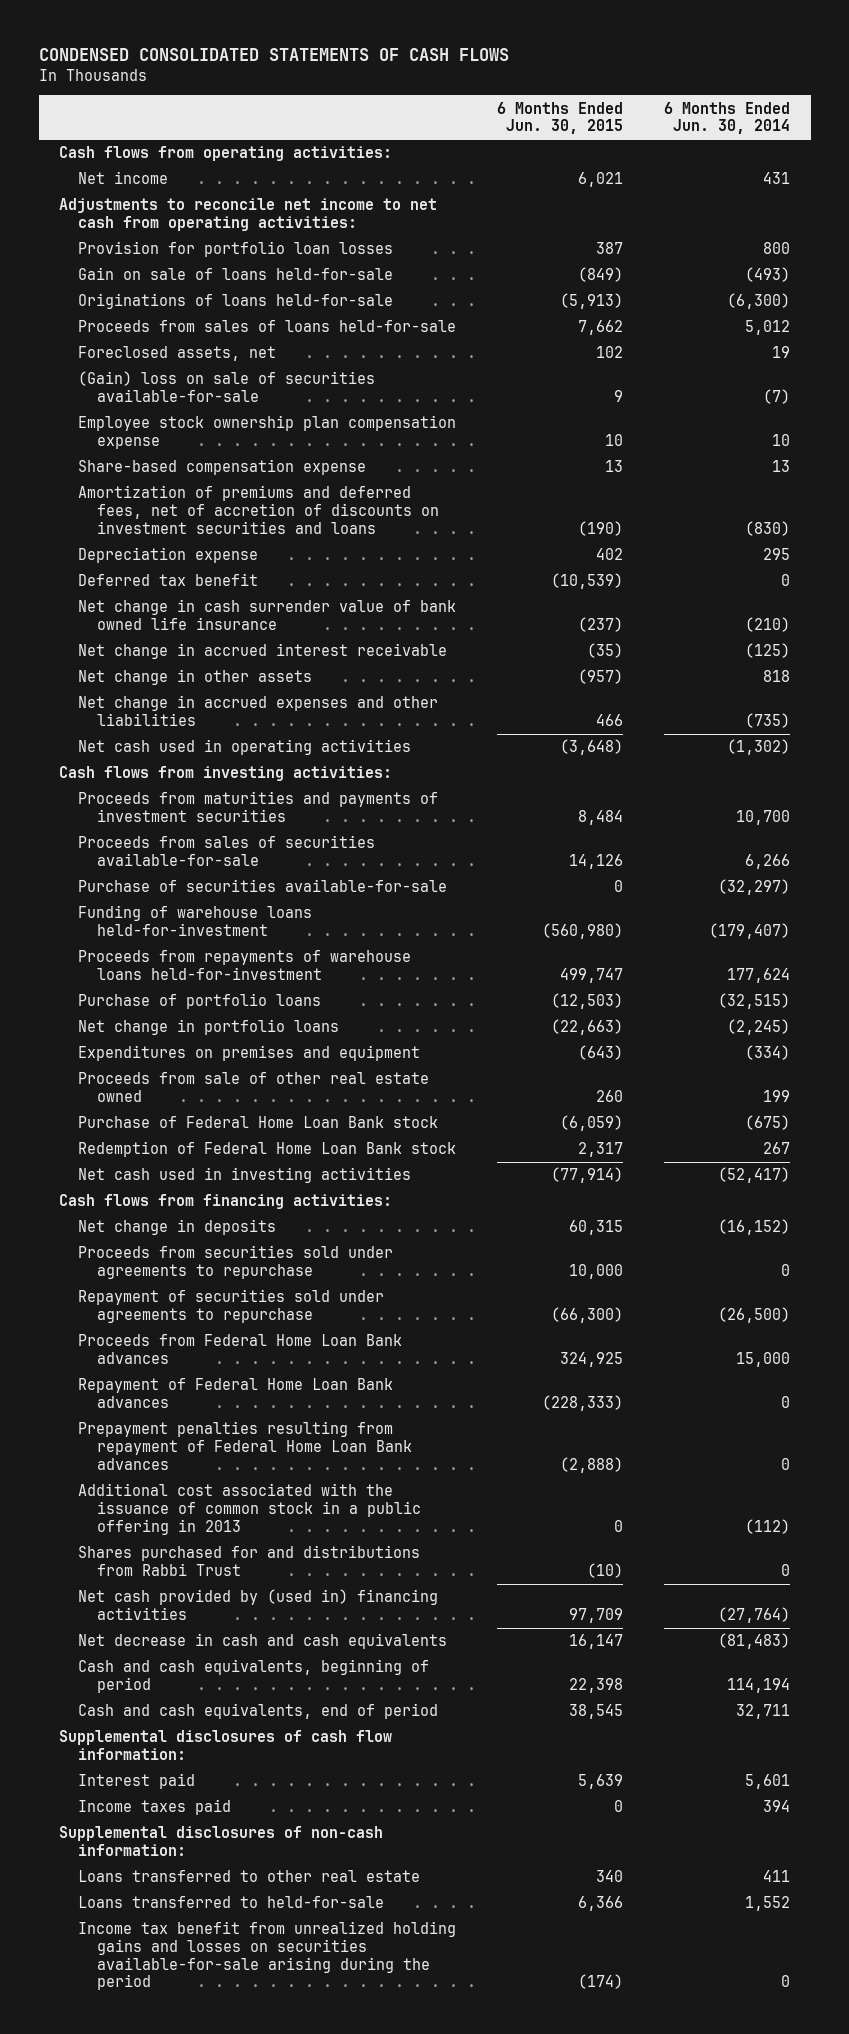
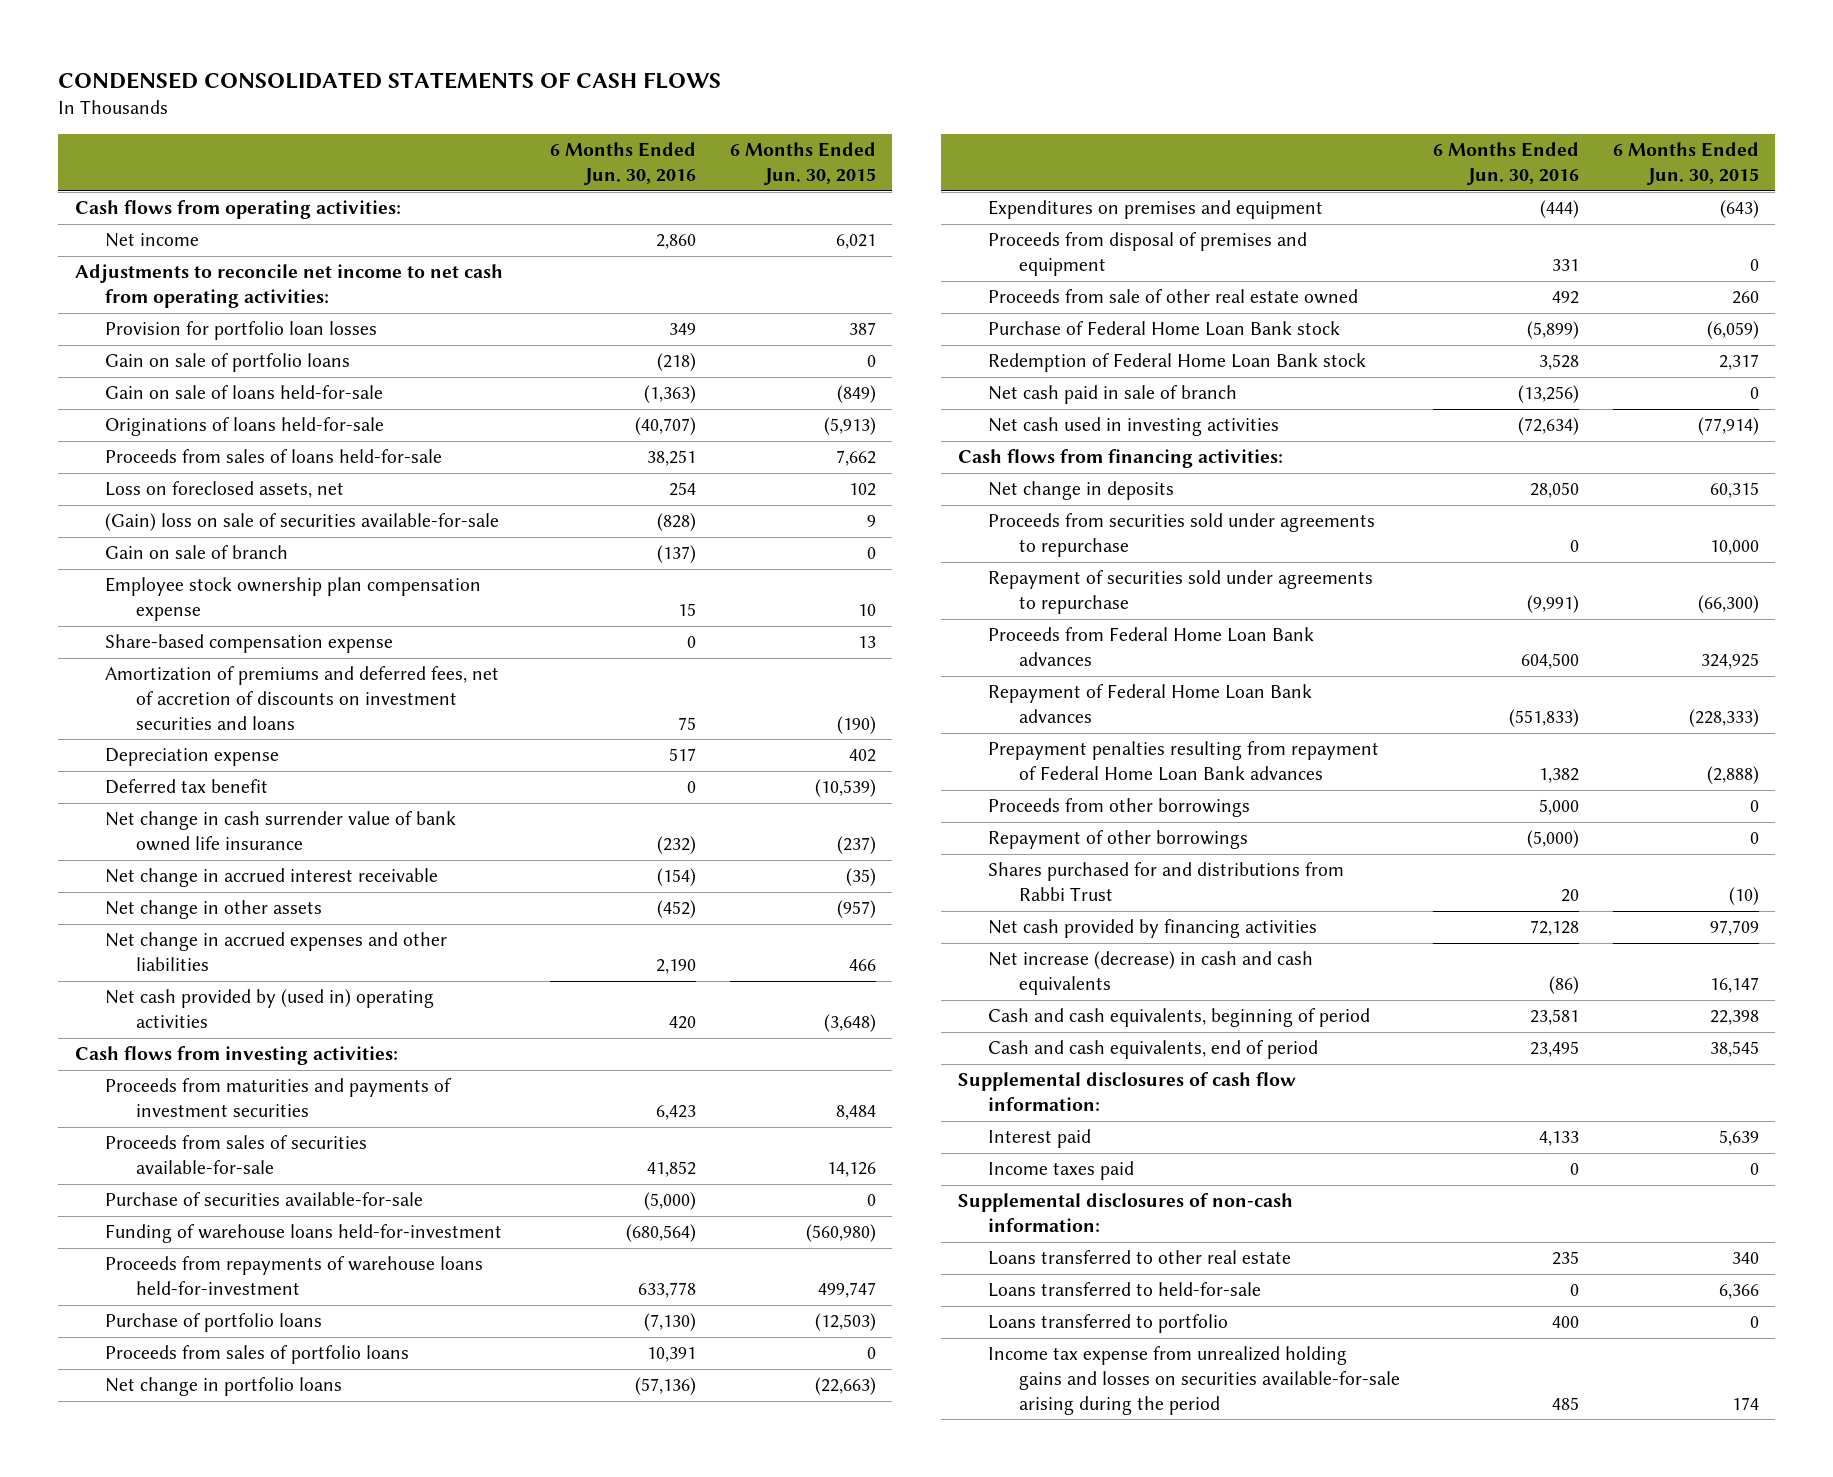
- | 6 Months Ended Jun. 30, 2015 | 6 Months Ended Jun. 30, 2014
+ | 6 Months Ended Jun. 30, 2016 | 6 Months Ended Jun. 30, 2015
+ Gain on sale of portfolio loans | (218) | 0
- Foreclosed assets, net | 102 | 19
+ Loss on foreclosed assets, net | 254 | 102
+ Gain on sale of branch | (137) | 0
- Net cash used in operating activities | (3,648) | (1,302)
+ Net cash provided by (used in) operating activities | 420 | (3,648)
+ Proceeds from sales of portfolio loans | 10,391 | 0
+ Proceeds from disposal of premises and equipment | 331 | 0
+ Net cash paid in sale of branch | (13,256) | 0
- Additional cost associated with the issuance of common stock in a public offering in 2013 | 0 | (112)
+ Proceeds from other borrowings | 5,000 | 0
+ Repayment of other borrowings | (5,000) | 0
- Net cash provided by (used in) financing activities | 97,709 | (27,764)
- Net decrease in cash and cash equivalents | 16,147 | (81,483)
+ Net cash provided by financing activities | 72,128 | 97,709
+ Net increase (decrease) in cash and cash equivalents | (86) | 16,147
- Income tax benefit from unrealized holding gains and losses on securities available-for-sale arising during the period | (174) | 0
+ Loans transferred to portfolio | 400 | 0
+ Income tax expense from unrealized holding gains and losses on securities available-for-sale arising during the period | 485 | 174

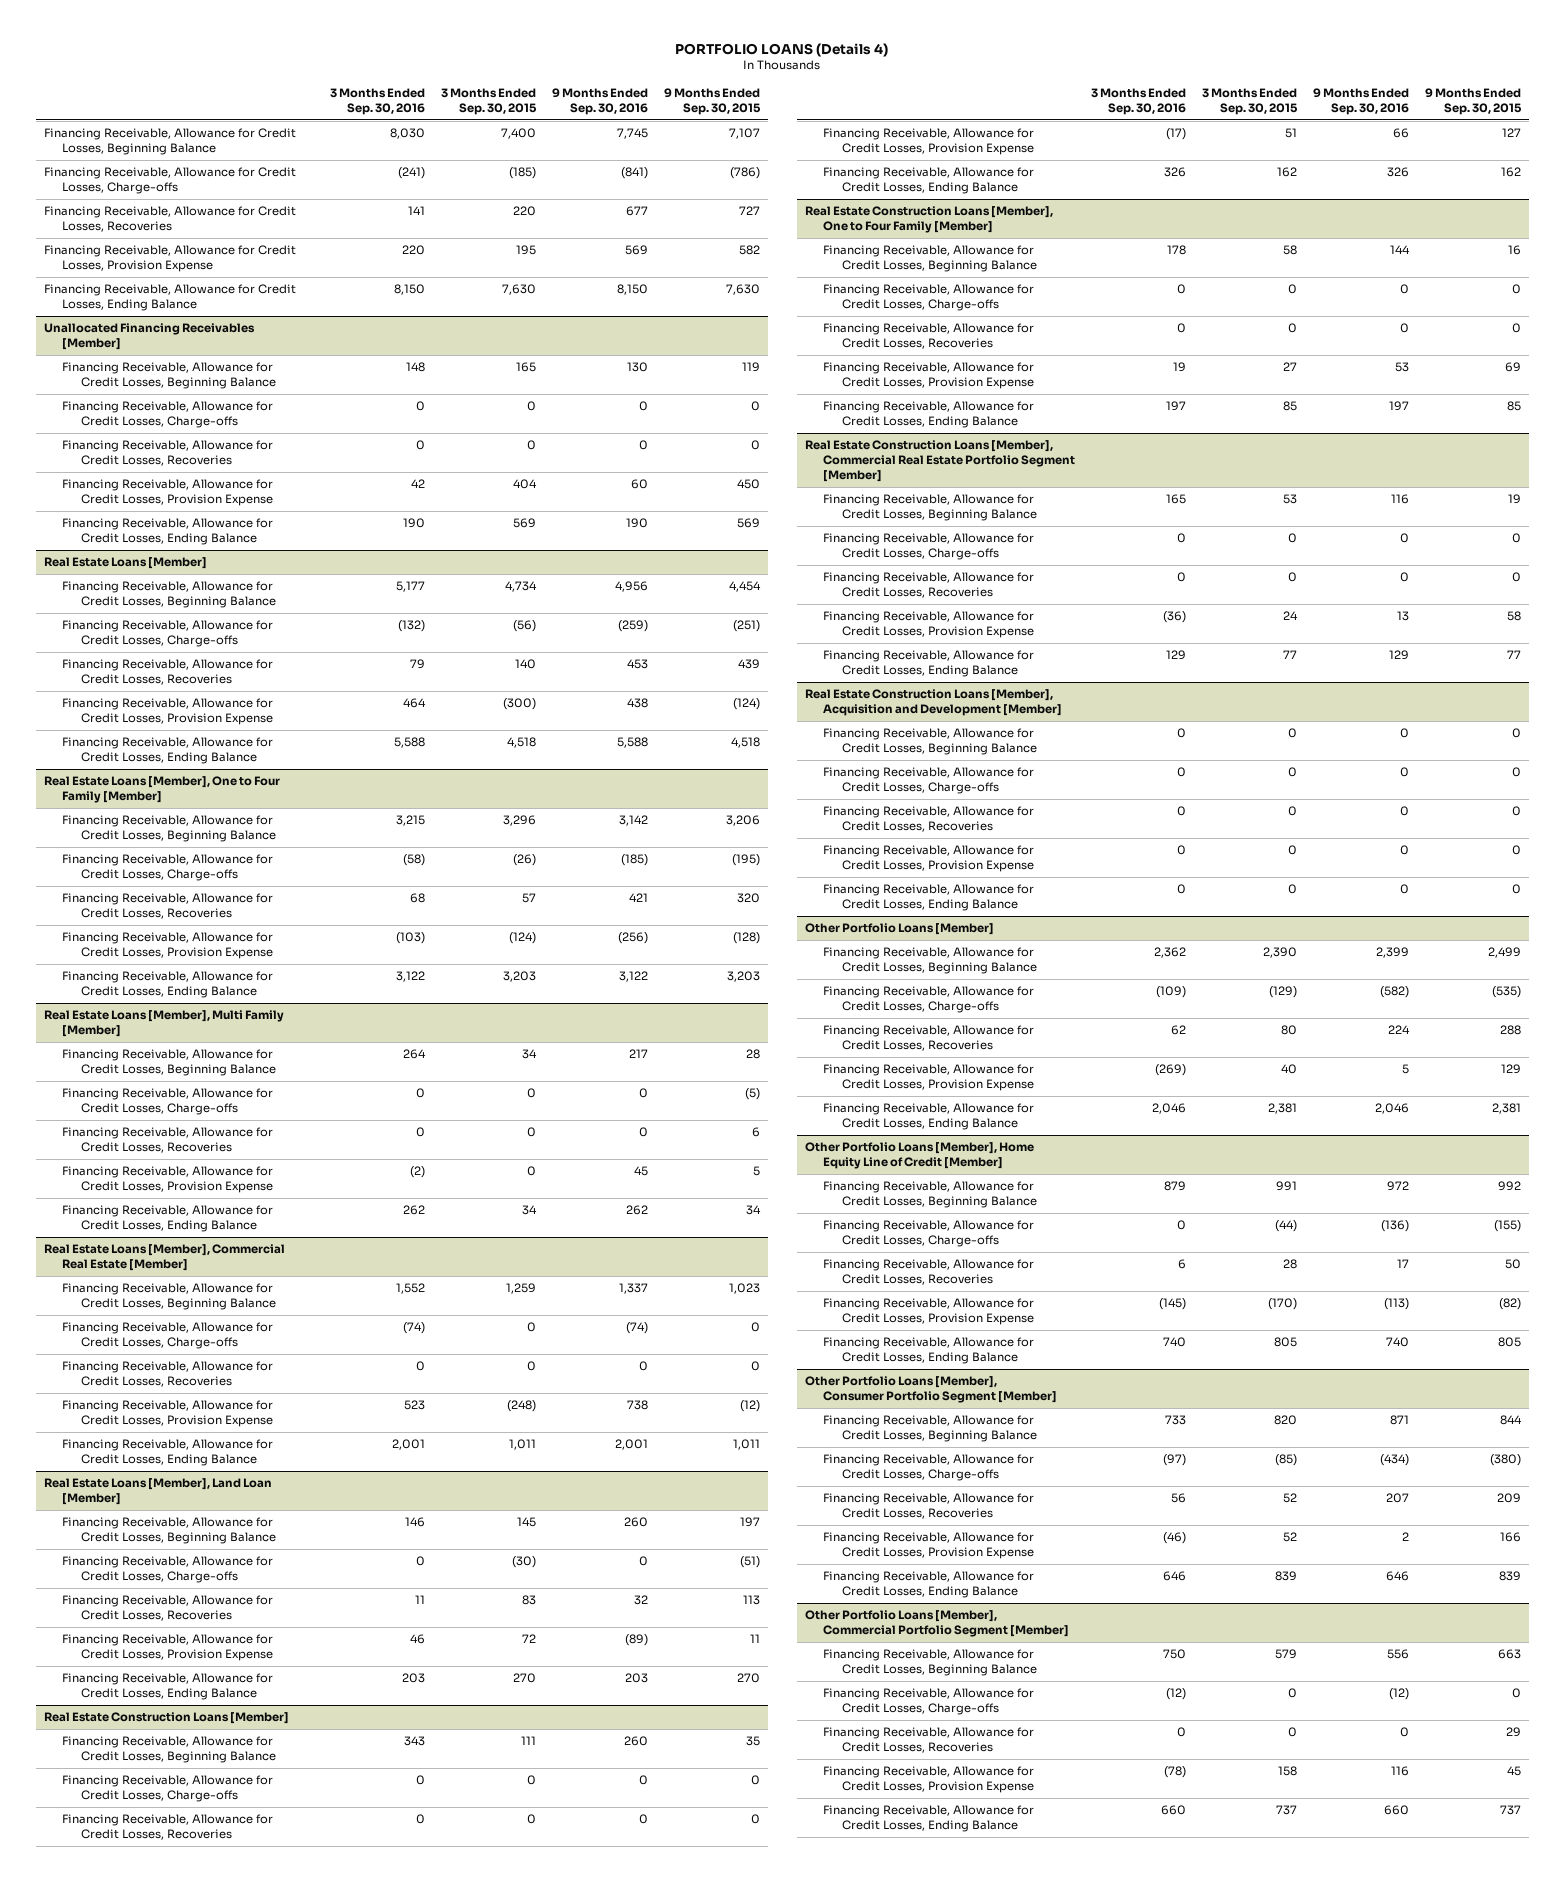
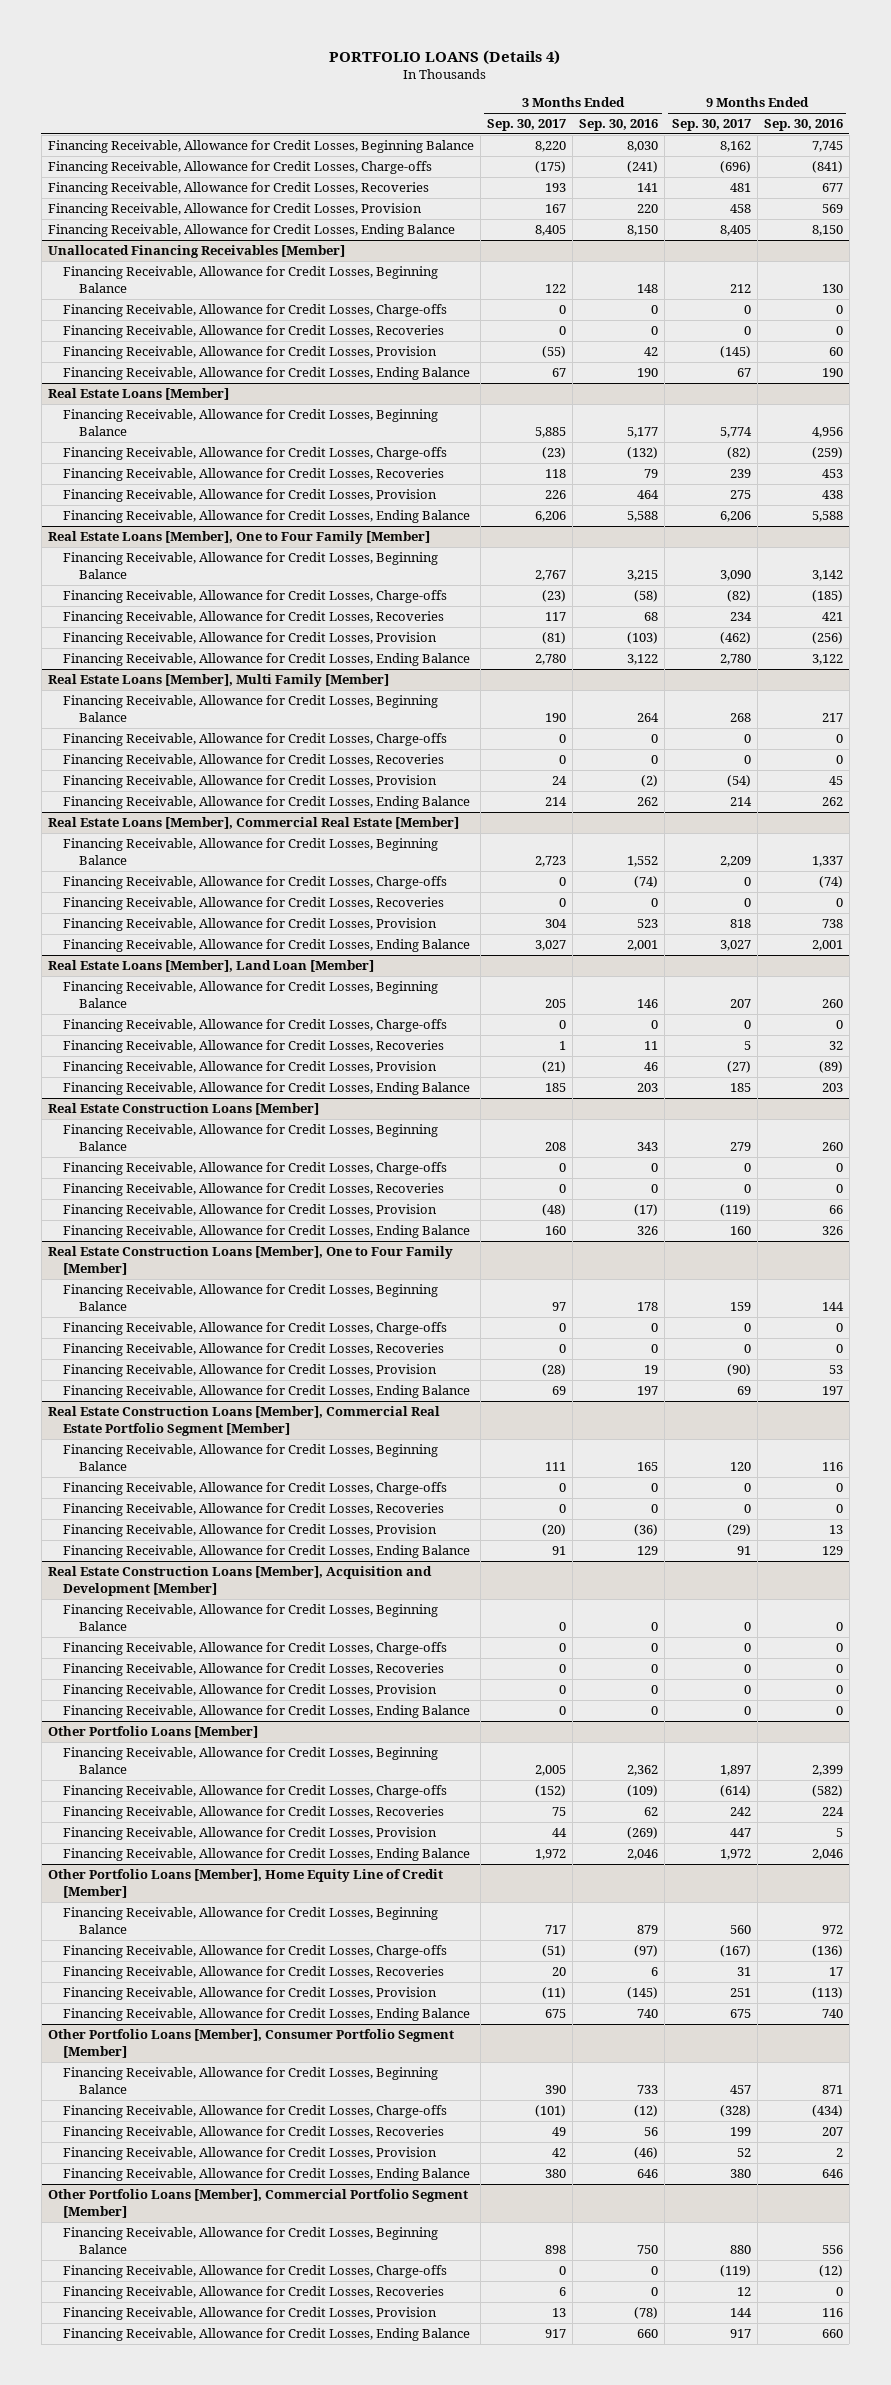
- | 3 Months Ended Sep. 30, 2016 | 3 Months Ended Sep. 30, 2015 | 9 Months Ended Sep. 30, 2016 | 9 Months Ended Sep. 30, 2015
+ | 3 Months Ended Sep. 30, 2017 | 3 Months Ended Sep. 30, 2016 | 9 Months Ended Sep. 30, 2017 | 9 Months Ended Sep. 30, 2016
- Financing Receivable, Allowance for Credit Losses, Provision Expense | 220 | 195 | 569 | 582
+ Financing Receivable, Allowance for Credit Losses, Provision | 167 | 220 | 458 | 569
@ Unallocated Financing Receivables [Member]
- Financing Receivable, Allowance for Credit Losses, Provision Expense | 42 | 404 | 60 | 450
+ Financing Receivable, Allowance for Credit Losses, Provision | (55) | 42 | (145) | 60
@ Real Estate Loans [Member]
- Financing Receivable, Allowance for Credit Losses, Provision Expense | 464 | (300) | 438 | (124)
+ Financing Receivable, Allowance for Credit Losses, Provision | 226 | 464 | 275 | 438
@ Real Estate Loans [Member], One to Four Family [Member]
- Financing Receivable, Allowance for Credit Losses, Provision Expense | (103) | (124) | (256) | (128)
+ Financing Receivable, Allowance for Credit Losses, Provision | (81) | (103) | (462) | (256)
@ Real Estate Loans [Member], Multi Family [Member]
- Financing Receivable, Allowance for Credit Losses, Provision Expense | (2) | 0 | 45 | 5
+ Financing Receivable, Allowance for Credit Losses, Provision | 24 | (2) | (54) | 45
@ Real Estate Loans [Member], Commercial Real Estate [Member]
- Financing Receivable, Allowance for Credit Losses, Provision Expense | 523 | (248) | 738 | (12)
+ Financing Receivable, Allowance for Credit Losses, Provision | 304 | 523 | 818 | 738
@ Real Estate Loans [Member], Land Loan [Member]
- Financing Receivable, Allowance for Credit Losses, Provision Expense | 46 | 72 | (89) | 11
+ Financing Receivable, Allowance for Credit Losses, Provision | (21) | 46 | (27) | (89)
@ Real Estate Construction Loans [Member]
- Financing Receivable, Allowance for Credit Losses, Provision Expense | (17) | 51 | 66 | 127
+ Financing Receivable, Allowance for Credit Losses, Provision | (48) | (17) | (119) | 66
@ Real Estate Construction Loans [Member], One to Four Family [Member]
- Financing Receivable, Allowance for Credit Losses, Provision Expense | 19 | 27 | 53 | 69
+ Financing Receivable, Allowance for Credit Losses, Provision | (28) | 19 | (90) | 53
@ Real Estate Construction Loans [Member], Commercial Real Estate Portfolio Segment [Member]
- Financing Receivable, Allowance for Credit Losses, Provision Expense | (36) | 24 | 13 | 58
+ Financing Receivable, Allowance for Credit Losses, Provision | (20) | (36) | (29) | 13
@ Real Estate Construction Loans [Member], Acquisition and Development [Member]
- Financing Receivable, Allowance for Credit Losses, Provision Expense | 0 | 0 | 0 | 0
+ Financing Receivable, Allowance for Credit Losses, Provision | 0 | 0 | 0 | 0
@ Other Portfolio Loans [Member]
- Financing Receivable, Allowance for Credit Losses, Provision Expense | (269) | 40 | 5 | 129
+ Financing Receivable, Allowance for Credit Losses, Provision | 44 | (269) | 447 | 5
@ Other Portfolio Loans [Member], Home Equity Line of Credit [Member]
- Financing Receivable, Allowance for Credit Losses, Charge-offs | 0 | (44) | (136) | (155)
+ Financing Receivable, Allowance for Credit Losses, Charge-offs | (51) | (97) | (167) | (136)
- Financing Receivable, Allowance for Credit Losses, Provision Expense | (145) | (170) | (113) | (82)
+ Financing Receivable, Allowance for Credit Losses, Provision | (11) | (145) | 251 | (113)
@ Other Portfolio Loans [Member], Consumer Portfolio Segment [Member]
- Financing Receivable, Allowance for Credit Losses, Charge-offs | (97) | (85) | (434) | (380)
+ Financing Receivable, Allowance for Credit Losses, Charge-offs | (101) | (12) | (328) | (434)
- Financing Receivable, Allowance for Credit Losses, Provision Expense | (46) | 52 | 2 | 166
+ Financing Receivable, Allowance for Credit Losses, Provision | 42 | (46) | 52 | 2
@ Other Portfolio Loans [Member], Commercial Portfolio Segment [Member]
- Financing Receivable, Allowance for Credit Losses, Charge-offs | (12) | 0 | (12) | 0
+ Financing Receivable, Allowance for Credit Losses, Charge-offs | 0 | 0 | (119) | (12)
- Financing Receivable, Allowance for Credit Losses, Provision Expense | (78) | 158 | 116 | 45
+ Financing Receivable, Allowance for Credit Losses, Provision | 13 | (78) | 144 | 116

